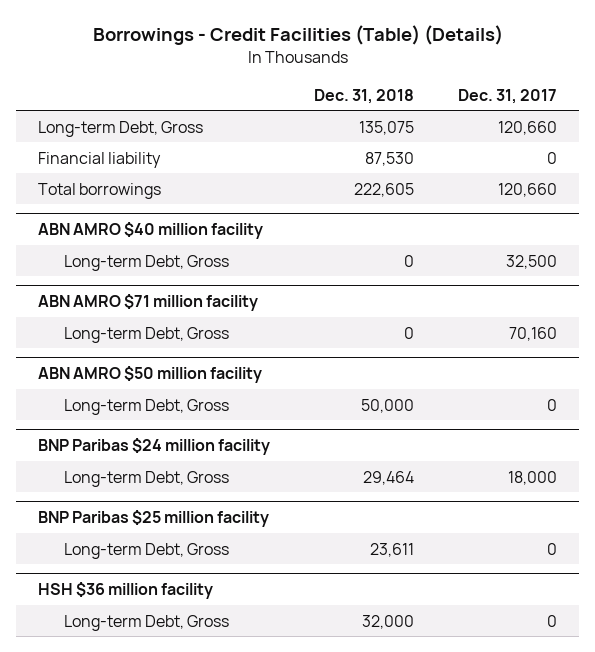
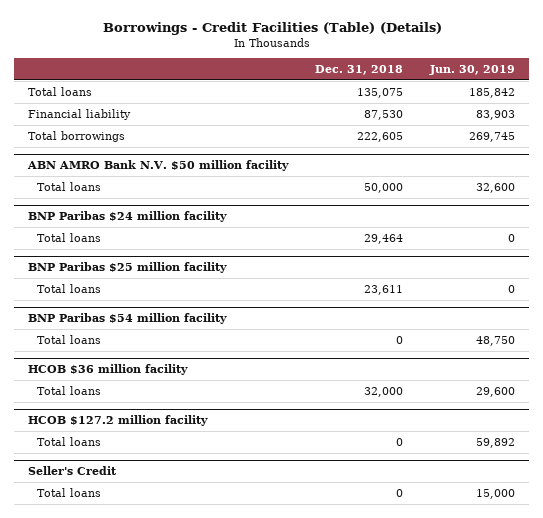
- | Dec. 31, 2018 | Dec. 31, 2017
+ | Dec. 31, 2018 | Jun. 30, 2019
- Long-term Debt, Gross | 135,075 | 120,660
+ Total loans | 135,075 | 185,842
- ABN AMRO $40 million facility
- Long-term Debt, Gross | 0 | 32,500
- ABN AMRO $71 million facility
- Long-term Debt, Gross | 0 | 70,160
- ABN AMRO $50 million facility
- Long-term Debt, Gross | 50,000 | 0
+ ABN AMRO Bank N.V. $50 million facility
+ Total loans | 50,000 | 32,600
@ BNP Paribas $24 million facility
- Long-term Debt, Gross | 29,464 | 18,000
+ Total loans | 29,464 | 0
@ BNP Paribas $25 million facility
- Long-term Debt, Gross | 23,611 | 0
- HSH $36 million facility
- Long-term Debt, Gross | 32,000 | 0
@ BNP Paribas $25 million facility
+ Total loans | 23,611 | 0
+ BNP Paribas $54 million facility
+ Total loans | 0 | 48,750
+ HCOB $36 million facility
+ Total loans | 32,000 | 29,600
+ HCOB $127.2 million facility
+ Total loans | 0 | 59,892
+ Seller's Credit
+ Total loans | 0 | 15,000

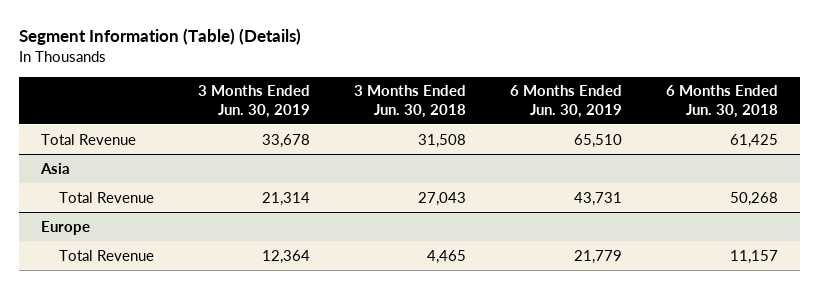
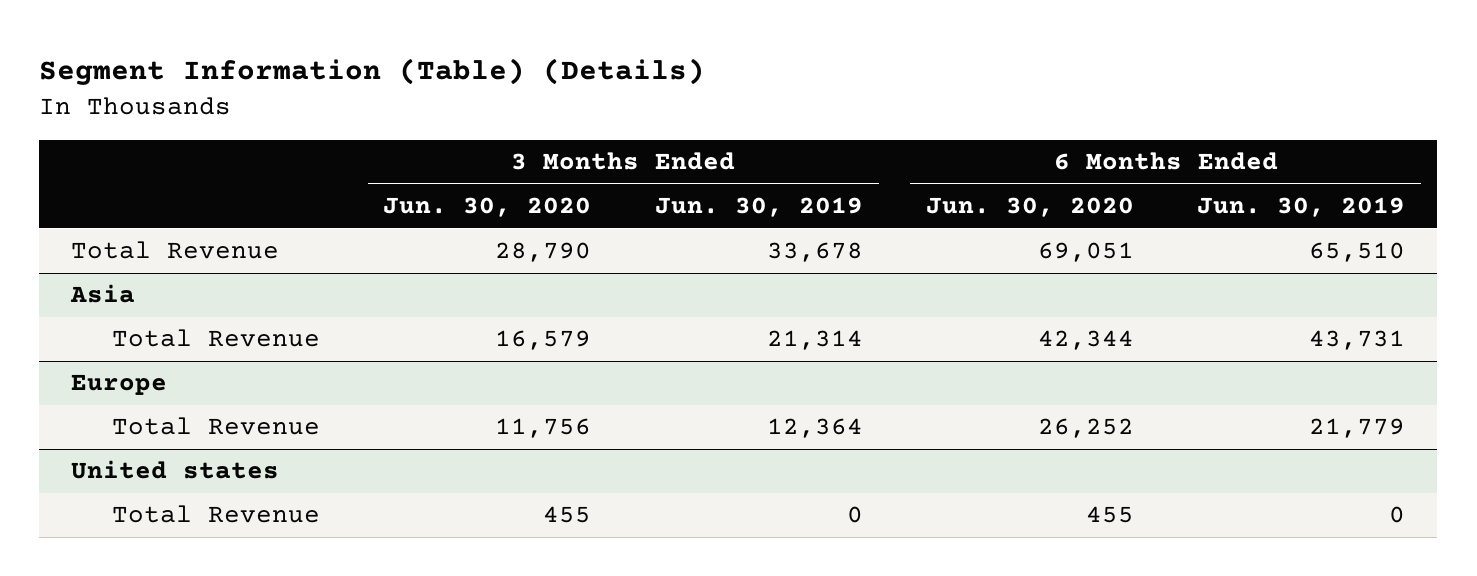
- | 3 Months Ended Jun. 30, 2019 | 3 Months Ended Jun. 30, 2018 | 6 Months Ended Jun. 30, 2019 | 6 Months Ended Jun. 30, 2018
+ | 3 Months Ended Jun. 30, 2020 | 3 Months Ended Jun. 30, 2019 | 6 Months Ended Jun. 30, 2020 | 6 Months Ended Jun. 30, 2019
+ United states
+ Total Revenue | 455 | 0 | 455 | 0

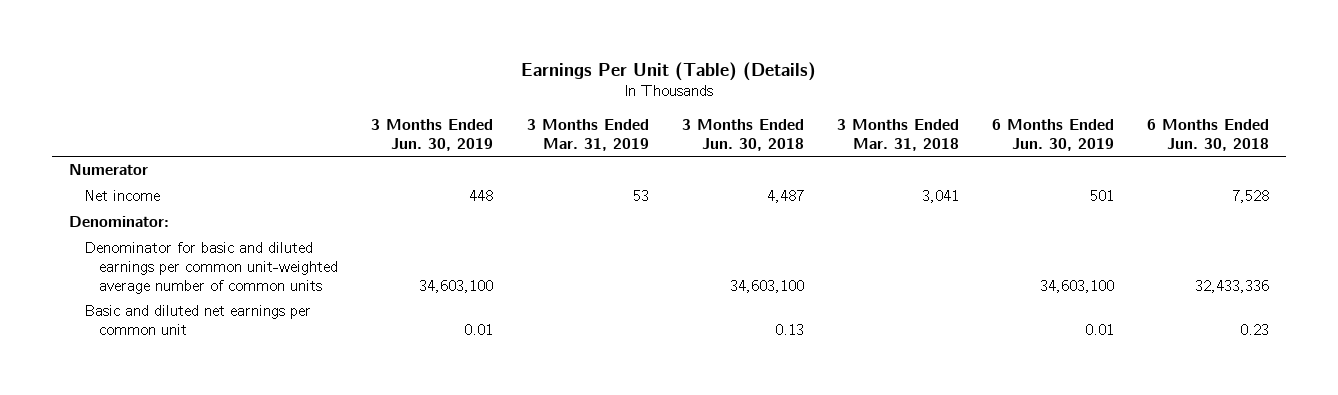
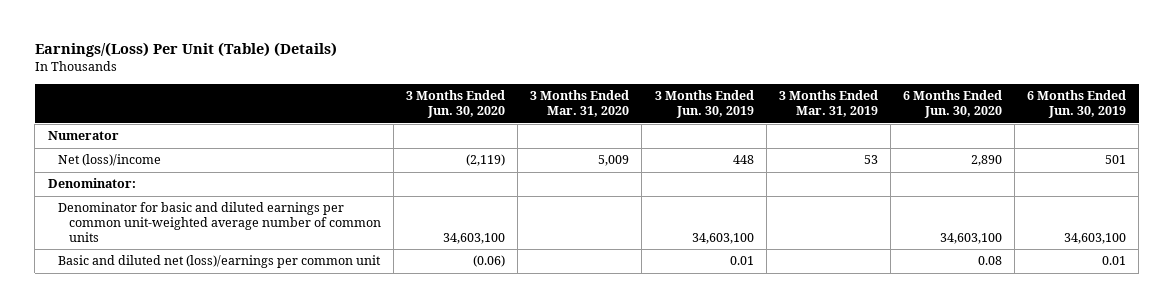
- Earnings Per Unit (Table) (Details)
+ Earnings/(Loss) Per Unit (Table) (Details)
- | 3 Months Ended Jun. 30, 2019 | 3 Months Ended Mar. 31, 2019 | 3 Months Ended Jun. 30, 2018 | 3 Months Ended Mar. 31, 2018 | 6 Months Ended Jun. 30, 2019 | 6 Months Ended Jun. 30, 2018
+ | 3 Months Ended Jun. 30, 2020 | 3 Months Ended Mar. 31, 2020 | 3 Months Ended Jun. 30, 2019 | 3 Months Ended Mar. 31, 2019 | 6 Months Ended Jun. 30, 2020 | 6 Months Ended Jun. 30, 2019
- Net income | 448 | 53 | 4,487 | 3,041 | 501 | 7,528
+ Net (loss)/income | (2,119) | 5,009 | 448 | 53 | 2,890 | 501
- Basic and diluted net earnings per common unit | 0.01 | | 0.13 | | 0.01 | 0.23
+ Basic and diluted net (loss)/earnings per common unit | (0.06) | | 0.01 | | 0.08 | 0.01

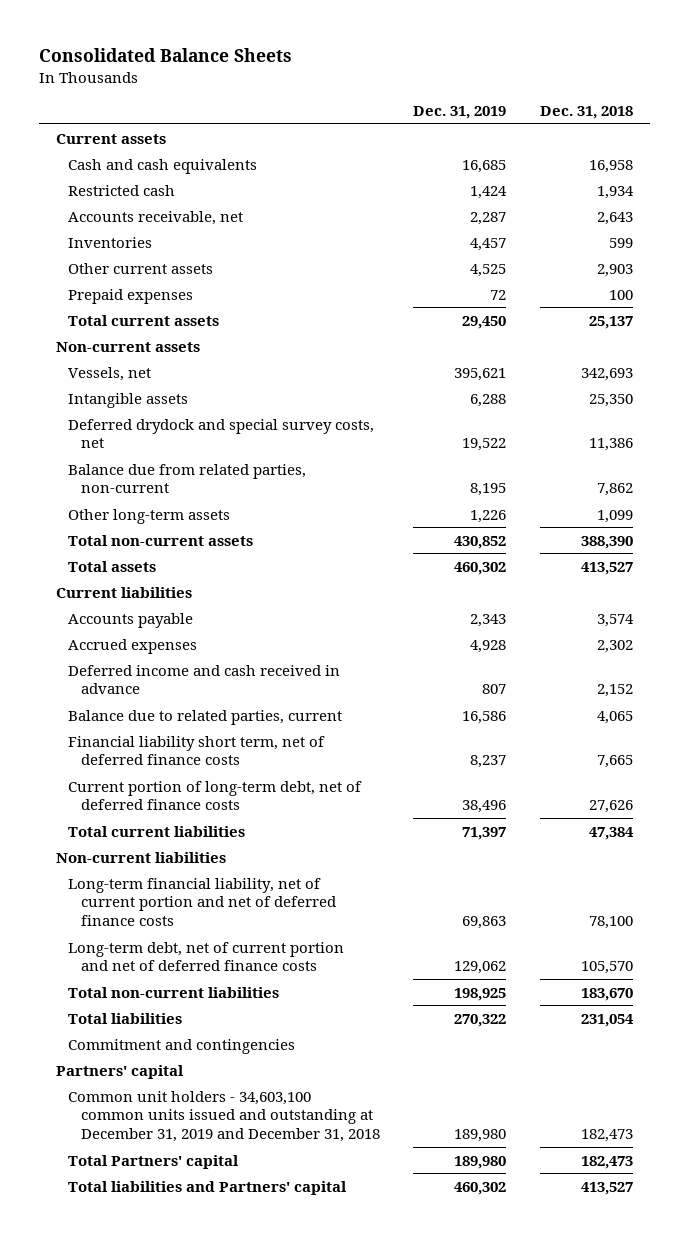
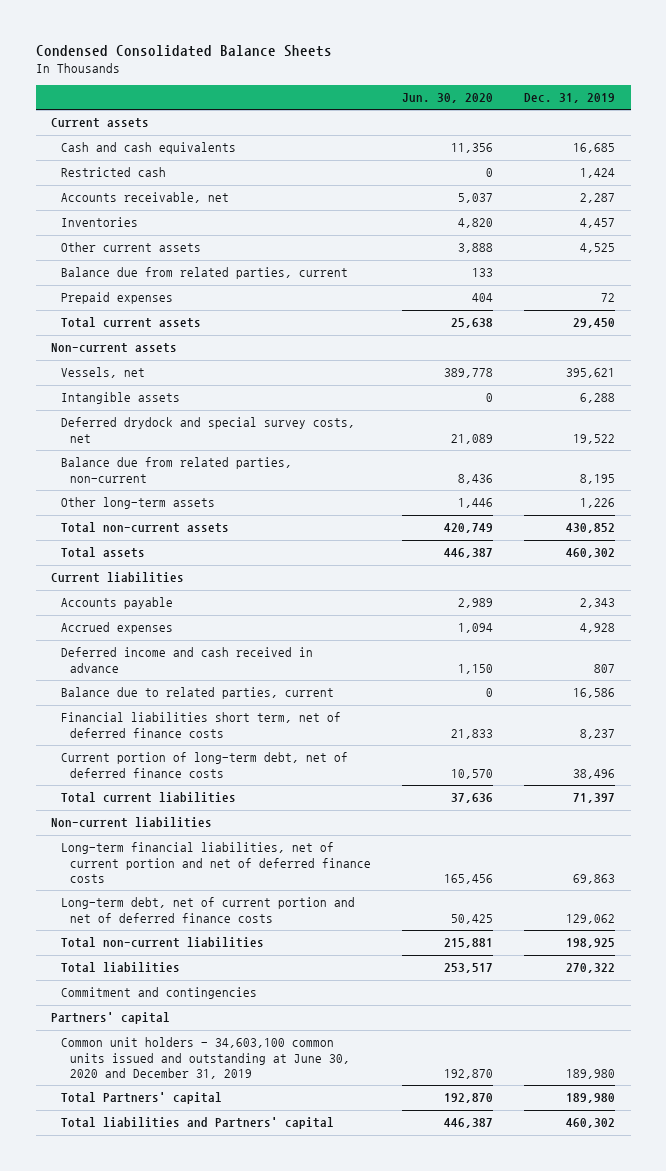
- Consolidated Balance Sheets
+ Condensed Consolidated Balance Sheets
- | Dec. 31, 2019 | Dec. 31, 2018
+ | Jun. 30, 2020 | Dec. 31, 2019
+ Balance due from related parties, current | 133 |
- Financial liability short term, net of deferred finance costs | 8,237 | 7,665
+ Financial liabilities short term, net of deferred finance costs | 21,833 | 8,237
- Long-term financial liability, net of current portion and net of deferred finance costs | 69,863 | 78,100
+ Long-term financial liabilities, net of current portion and net of deferred finance costs | 165,456 | 69,863
- Common unit holders - 34,603,100 common units issued and outstanding at December 31, 2019 and December 31, 2018 | 189,980 | 182,473
+ Common unit holders - 34,603,100 common units issued and outstanding at June 30, 2020 and December 31, 2019 | 192,870 | 189,980

